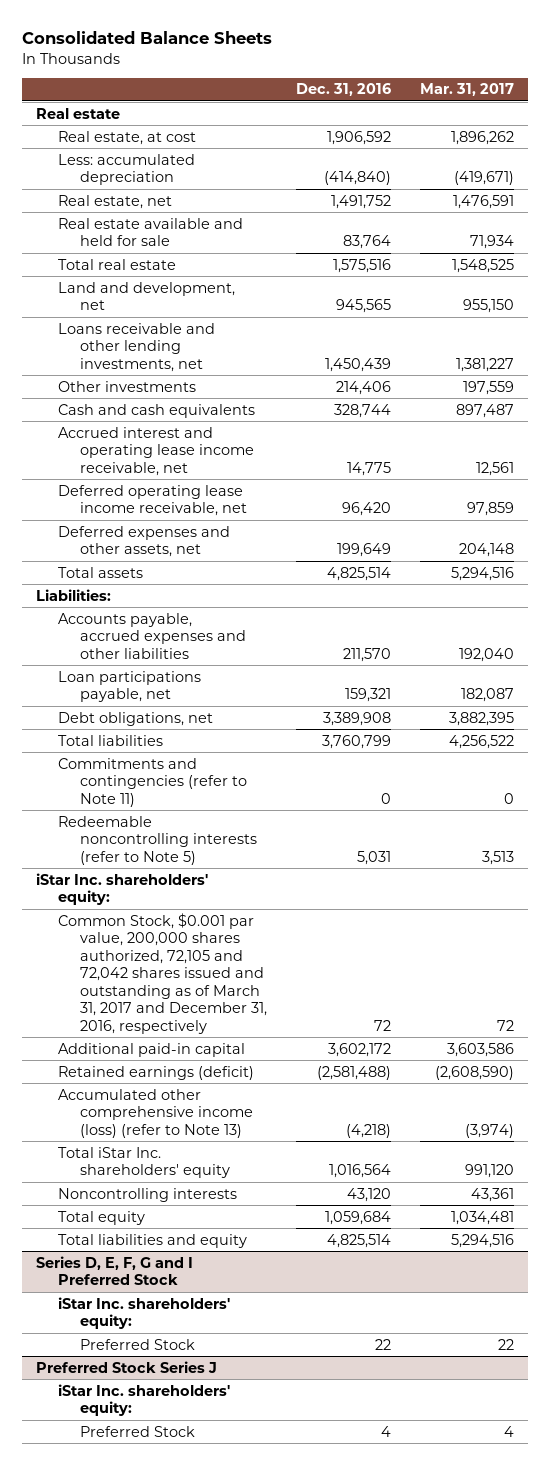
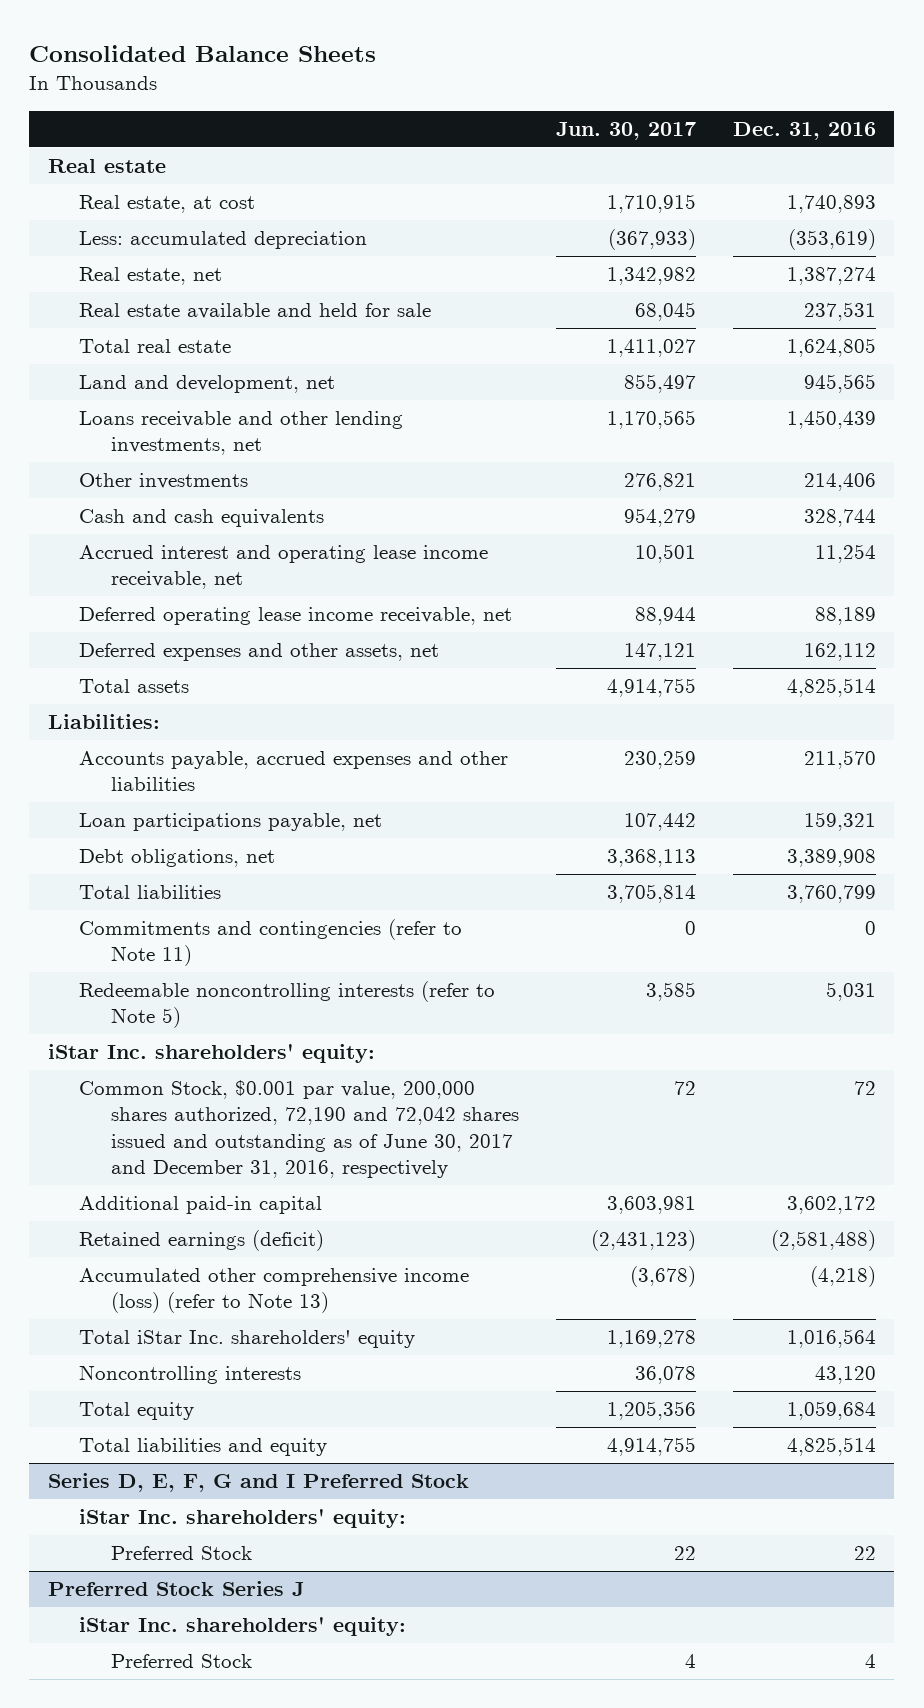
- | Dec. 31, 2016 | Mar. 31, 2017
+ | Jun. 30, 2017 | Dec. 31, 2016
- Real estate, at cost | 1,906,592 | 1,896,262
- Less: accumulated depreciation | (414,840) | (419,671)
- Real estate, net | 1,491,752 | 1,476,591
- Real estate available and held for sale | 83,764 | 71,934
- Total real estate | 1,575,516 | 1,548,525
+ Real estate, at cost | 1,710,915 | 1,740,893
+ Less: accumulated depreciation | (367,933) | (353,619)
+ Real estate, net | 1,342,982 | 1,387,274
+ Real estate available and held for sale | 68,045 | 237,531
+ Total real estate | 1,411,027 | 1,624,805
- Accrued interest and operating lease income receivable, net | 14,775 | 12,561
- Deferred operating lease income receivable, net | 96,420 | 97,859
- Deferred expenses and other assets, net | 199,649 | 204,148
+ Accrued interest and operating lease income receivable, net | 10,501 | 11,254
+ Deferred operating lease income receivable, net | 88,944 | 88,189
+ Deferred expenses and other assets, net | 147,121 | 162,112
- Common Stock, $0.001 par value, 200,000 shares authorized, 72,105 and 72,042 shares issued and outstanding as of March 31, 2017 and December 31, 2016, respectively | 72 | 72
+ Common Stock, $0.001 par value, 200,000 shares authorized, 72,190 and 72,042 shares issued and outstanding as of June 30, 2017 and December 31, 2016, respectively | 72 | 72

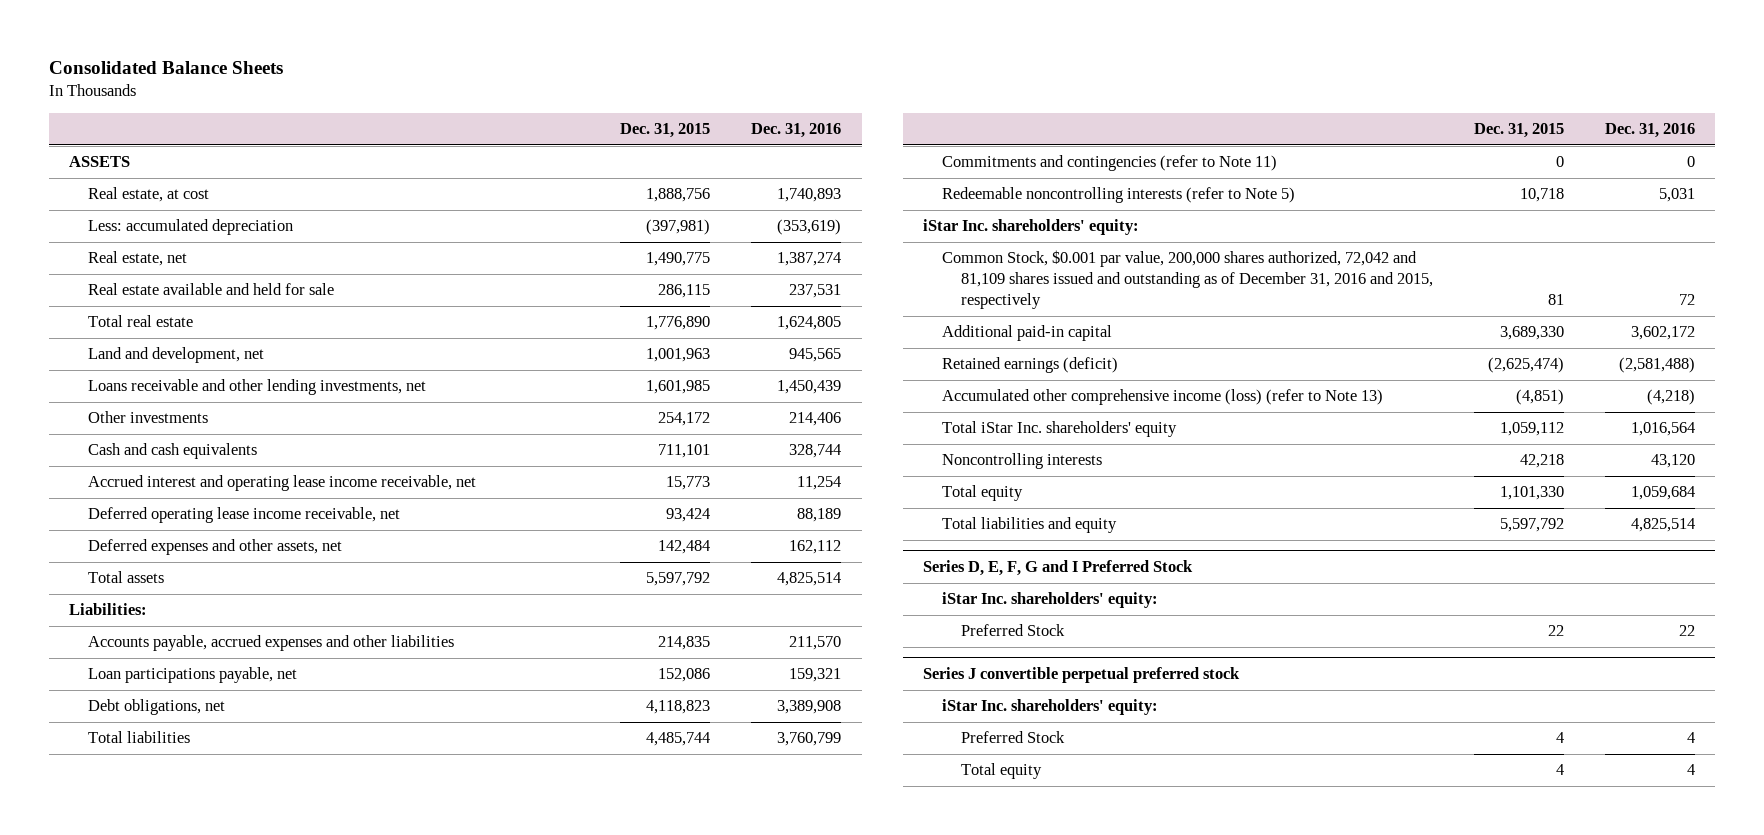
- | Jun. 30, 2017 | Dec. 31, 2016
+ | Dec. 31, 2015 | Dec. 31, 2016
- Real estate
+ ASSETS
- Common Stock, $0.001 par value, 200,000 shares authorized, 72,190 and 72,042 shares issued and outstanding as of June 30, 2017 and December 31, 2016, respectively | 72 | 72
+ Common Stock, $0.001 par value, 200,000 shares authorized, 72,042 and 81,109 shares issued and outstanding as of December 31, 2016 and 2015, respectively | 81 | 72
- Preferred Stock Series J
+ Series J convertible perpetual preferred stock
+ Total equity | 4 | 4

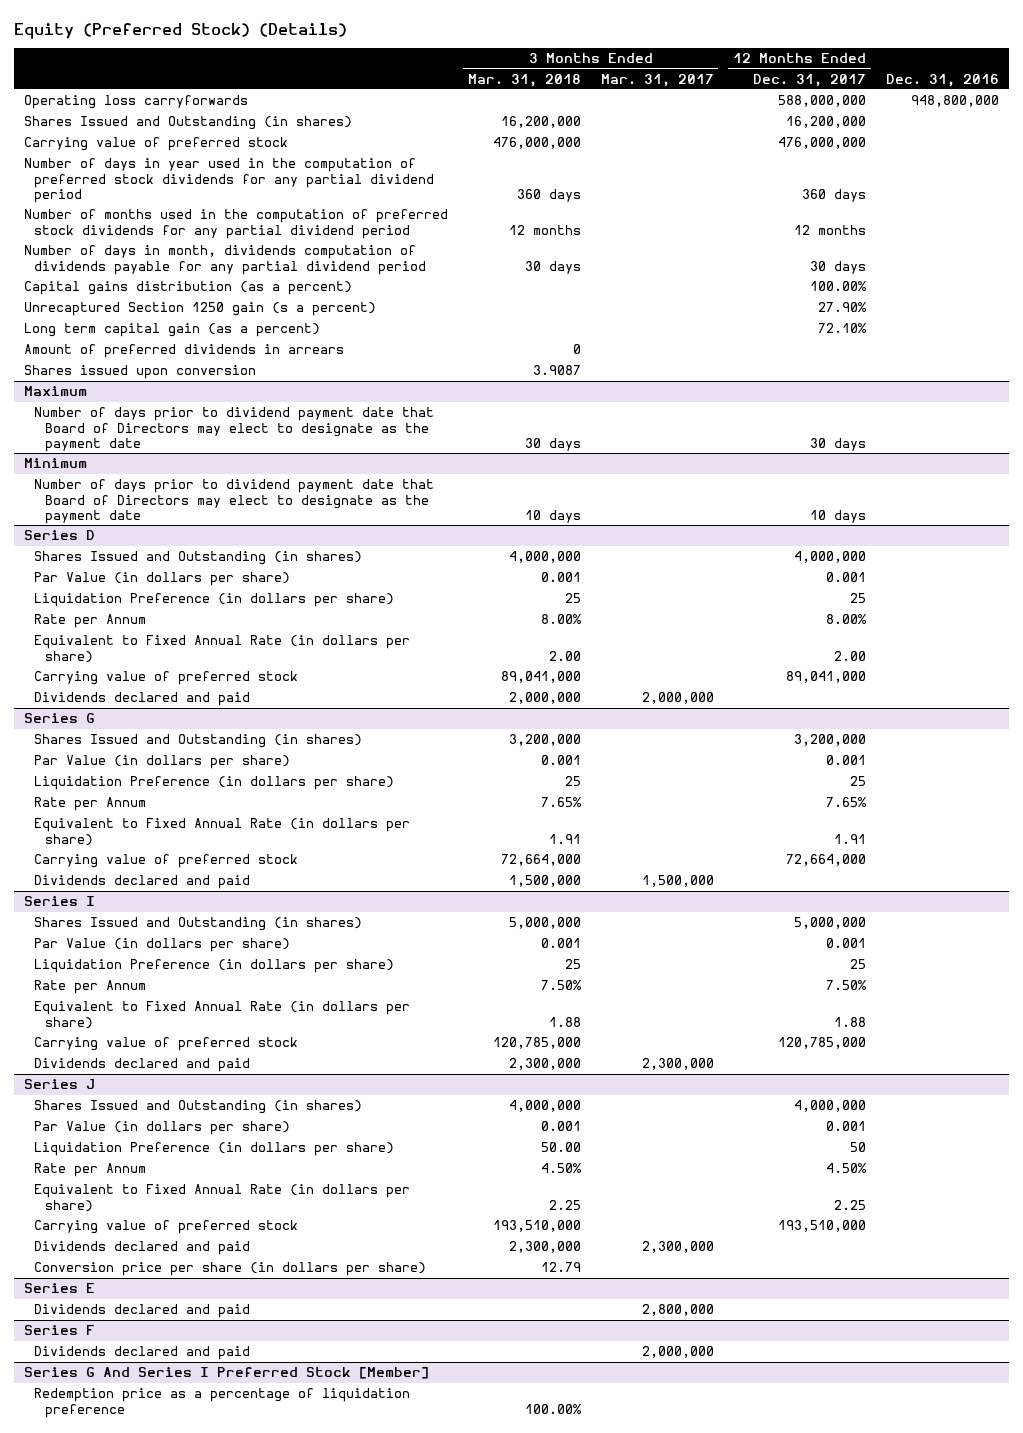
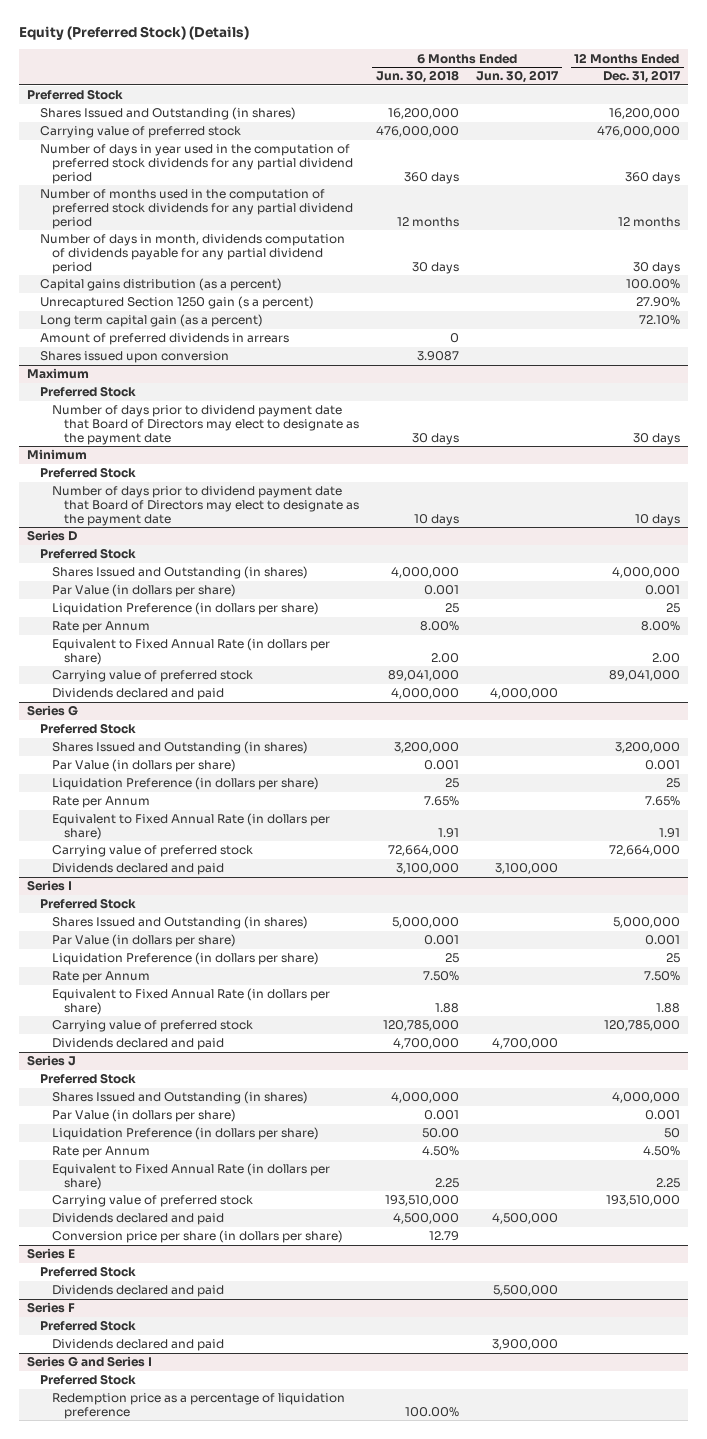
- | 3 Months Ended Mar. 31, 2018 | 3 Months Ended Mar. 31, 2017 | 12 Months Ended Dec. 31, 2017 | Dec. 31, 2016
+ | 6 Months Ended Jun. 30, 2018 | 6 Months Ended Jun. 30, 2017 | 12 Months Ended Dec. 31, 2017
- Operating loss carryforwards | | | 588,000,000 | 948,800,000
+ Preferred Stock
@ Maximum
+ Preferred Stock
@ Minimum
+ Preferred Stock
@ Series D
+ Preferred Stock
@ Series G
+ Preferred Stock
@ Series I
+ Preferred Stock
@ Series J
+ Preferred Stock
@ Series E
+ Preferred Stock
@ Series F
+ Preferred Stock
- Series G And Series I Preferred Stock [Member]
+ Series G and Series I
+ Preferred Stock

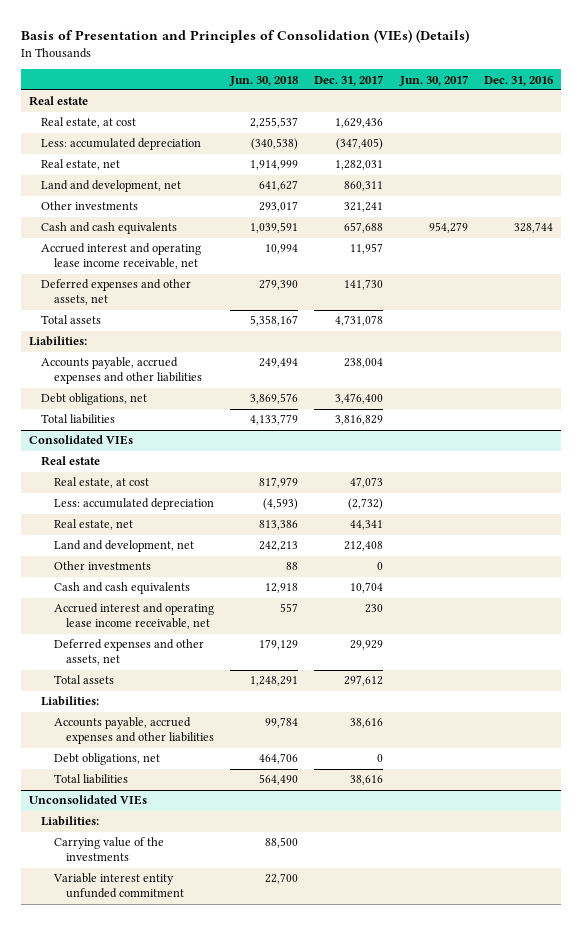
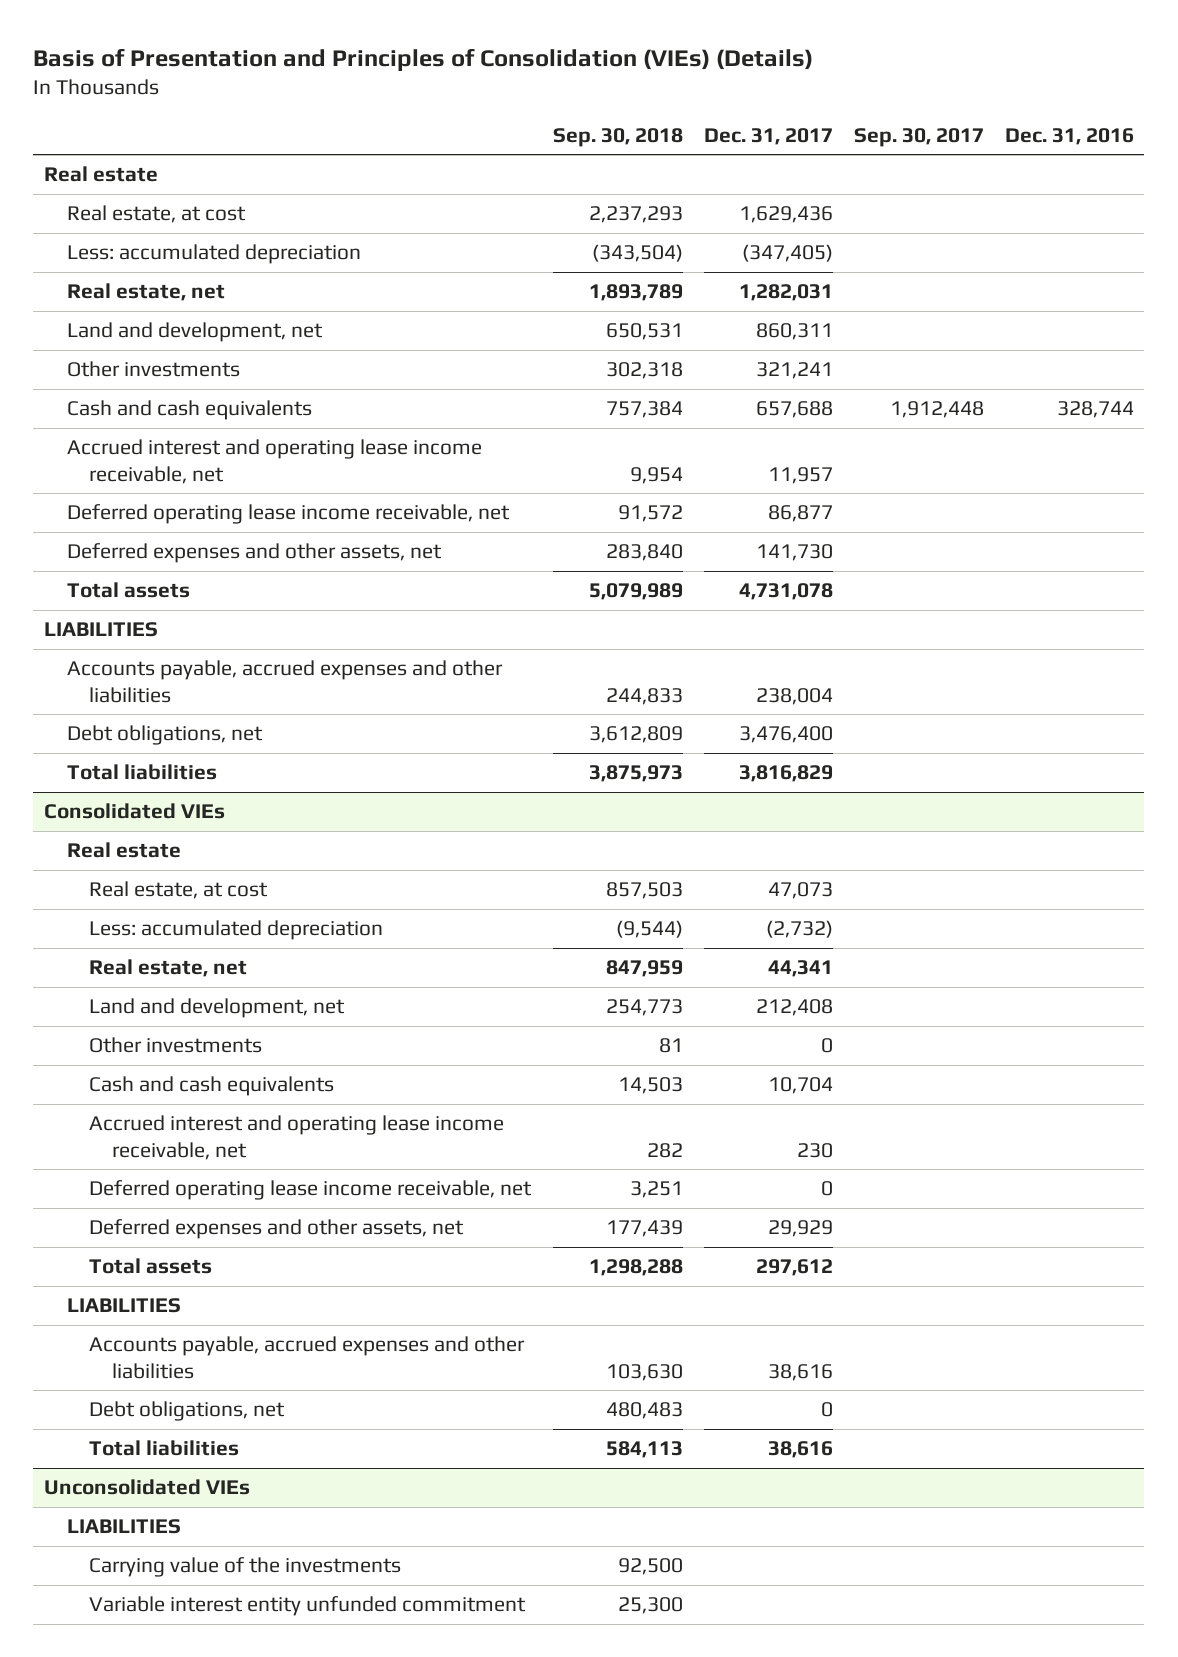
- | Jun. 30, 2018 | Dec. 31, 2017 | Jun. 30, 2017 | Dec. 31, 2016
+ | Sep. 30, 2018 | Dec. 31, 2017 | Sep. 30, 2017 | Dec. 31, 2016
+ Deferred operating lease income receivable, net | 91,572 | 86,877 | |
- Liabilities:
+ LIABILITIES
@ Consolidated VIEs
+ Deferred operating lease income receivable, net | 3,251 | 0 | |
- Liabilities:
+ LIABILITIES
@ Unconsolidated VIEs
- Liabilities:
+ LIABILITIES

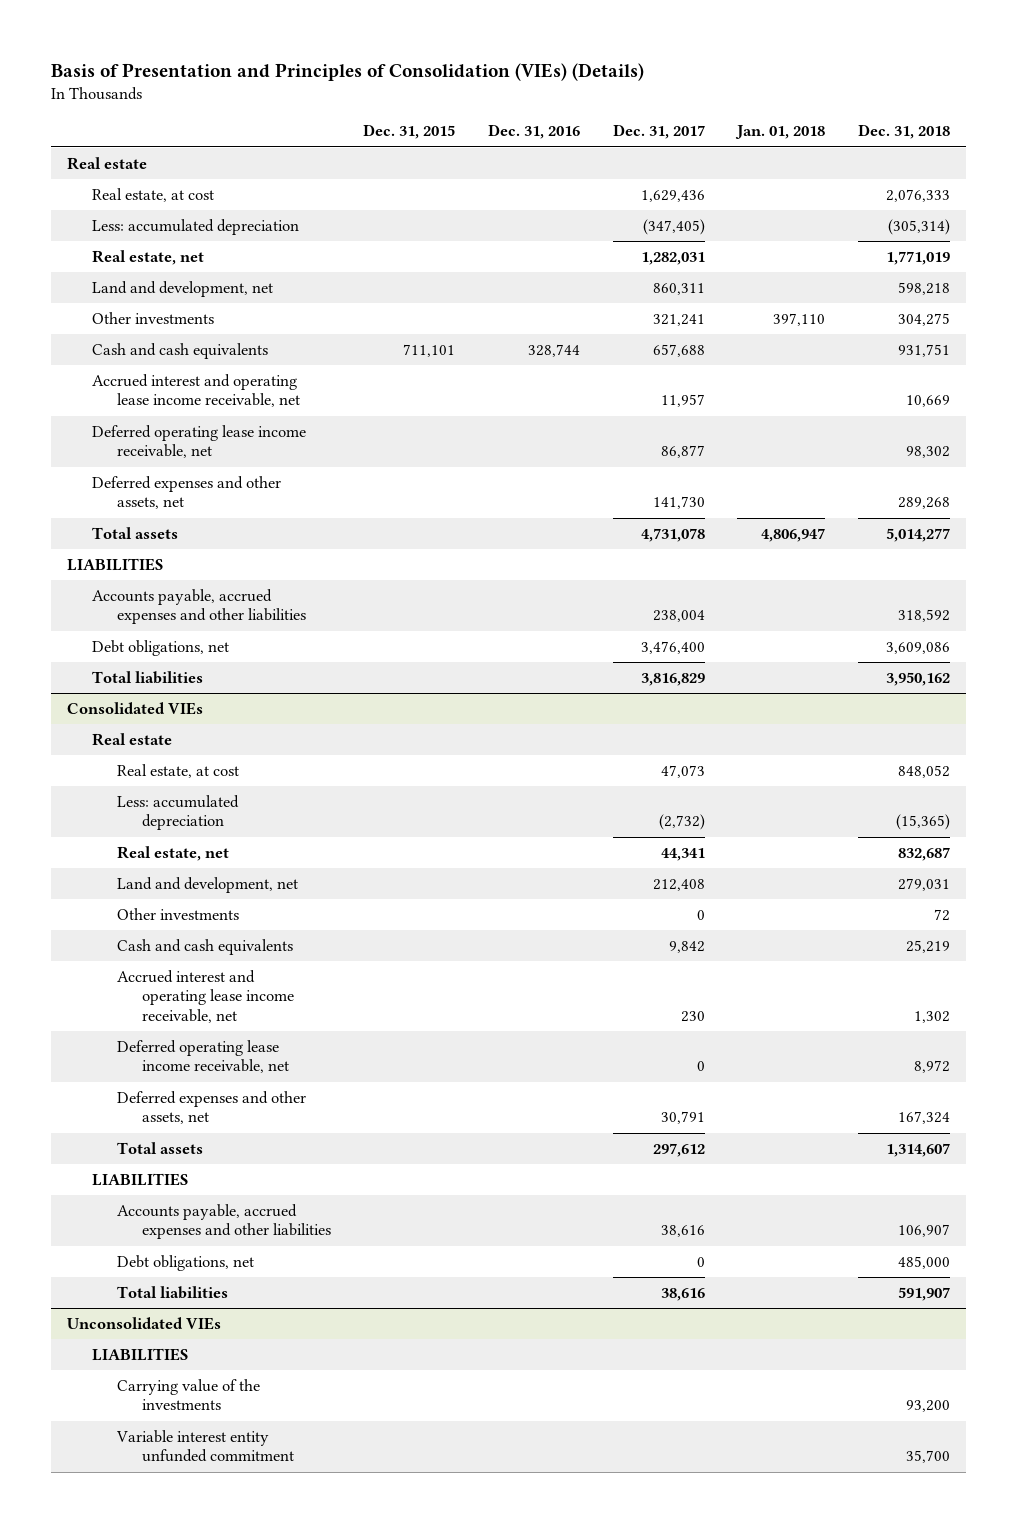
- | Sep. 30, 2018 | Dec. 31, 2017 | Sep. 30, 2017 | Dec. 31, 2016
+ | Dec. 31, 2015 | Dec. 31, 2016 | Dec. 31, 2017 | Jan. 01, 2018 | Dec. 31, 2018
@ Consolidated VIEs
- Cash and cash equivalents | 14,503 | 10,704 | |
+ Cash and cash equivalents | | | 9,842 | | 25,219
- Deferred expenses and other assets, net | 177,439 | 29,929 | |
+ Deferred expenses and other assets, net | | | 30,791 | | 167,324

